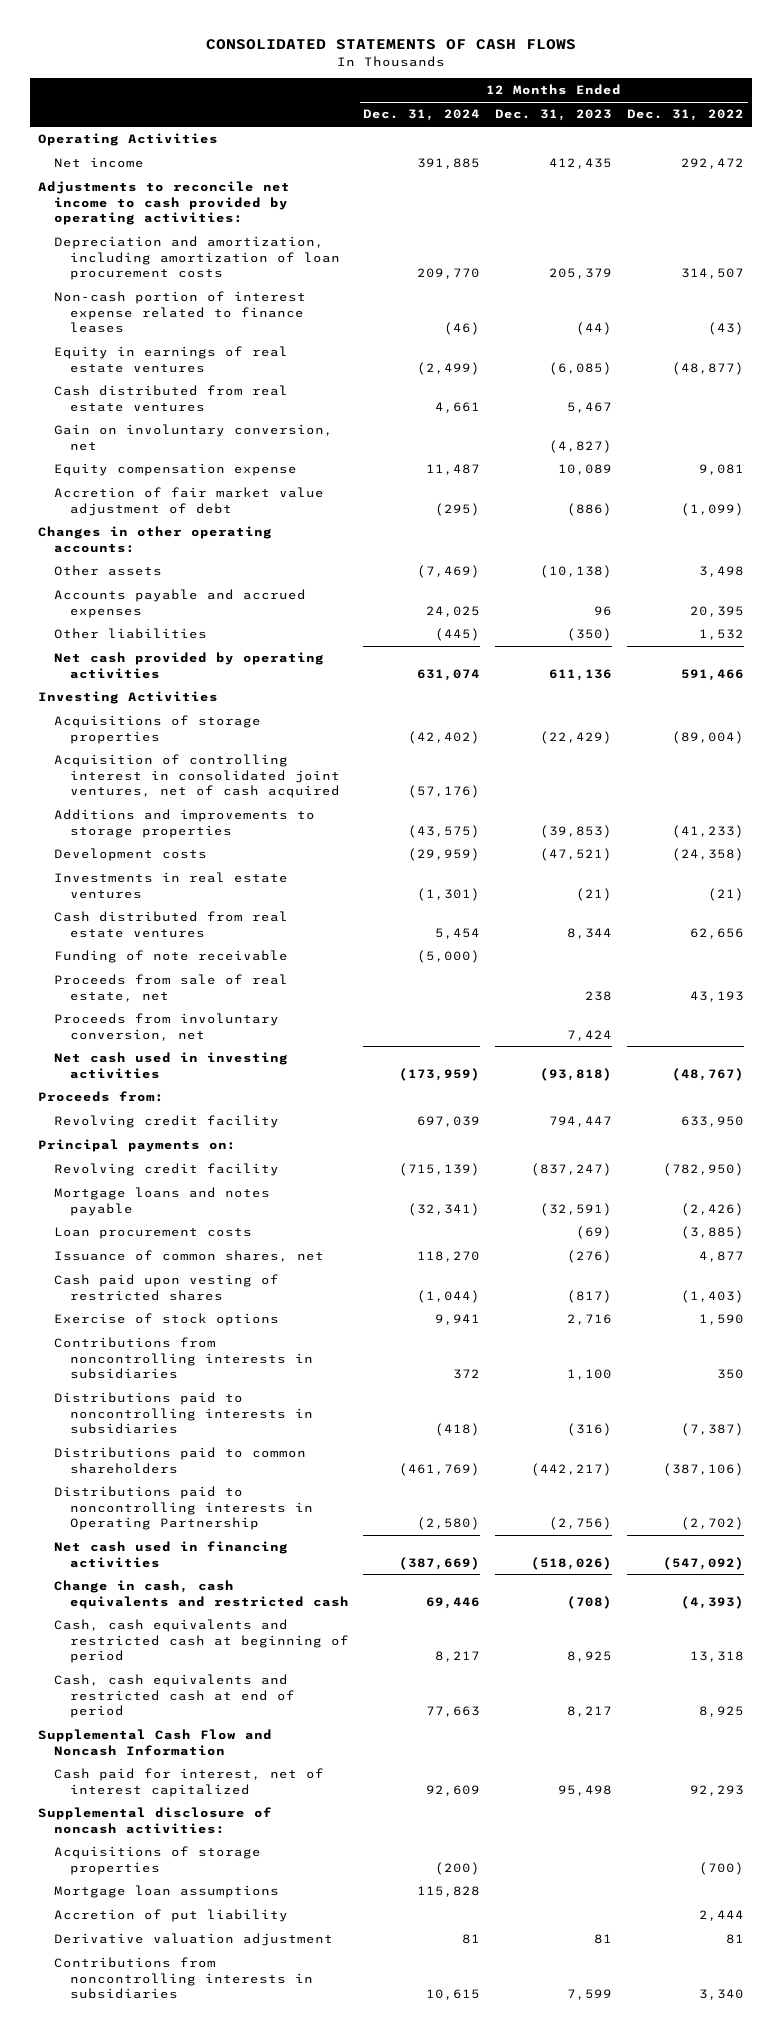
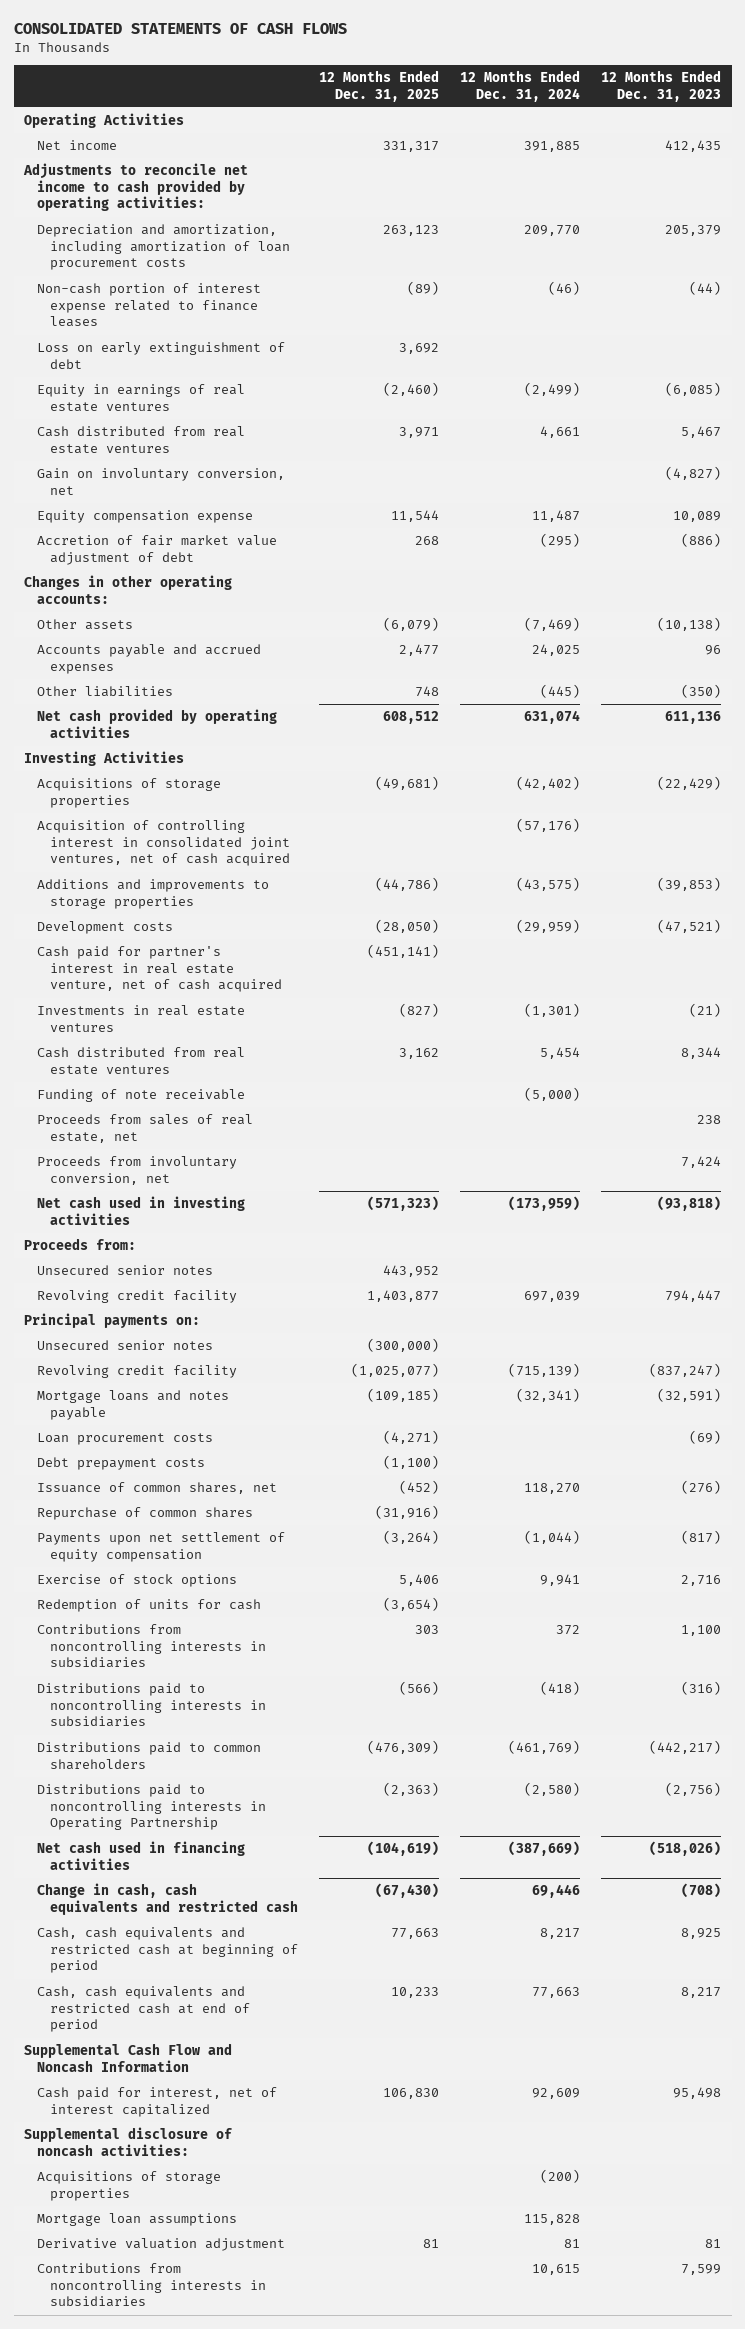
- | 12 Months Ended Dec. 31, 2024 | 12 Months Ended Dec. 31, 2023 | 12 Months Ended Dec. 31, 2022
+ | 12 Months Ended Dec. 31, 2025 | 12 Months Ended Dec. 31, 2024 | 12 Months Ended Dec. 31, 2023
+ Loss on early extinguishment of debt | 3,692 | |
+ Cash paid for partner's interest in real estate venture, net of cash acquired | (451,141) | |
- Proceeds from sale of real estate, net | | 238 | 43,193
+ Proceeds from sales of real estate, net | | | 238
+ Unsecured senior notes | 443,952 | |
+ Unsecured senior notes | (300,000) | |
+ Debt prepayment costs | (1,100) | |
- Cash paid upon vesting of restricted shares | (1,044) | (817) | (1,403)
+ Repurchase of common shares | (31,916) | |
+ Payments upon net settlement of equity compensation | (3,264) | (1,044) | (817)
+ Redemption of units for cash | (3,654) | |
- Accretion of put liability | | | 2,444

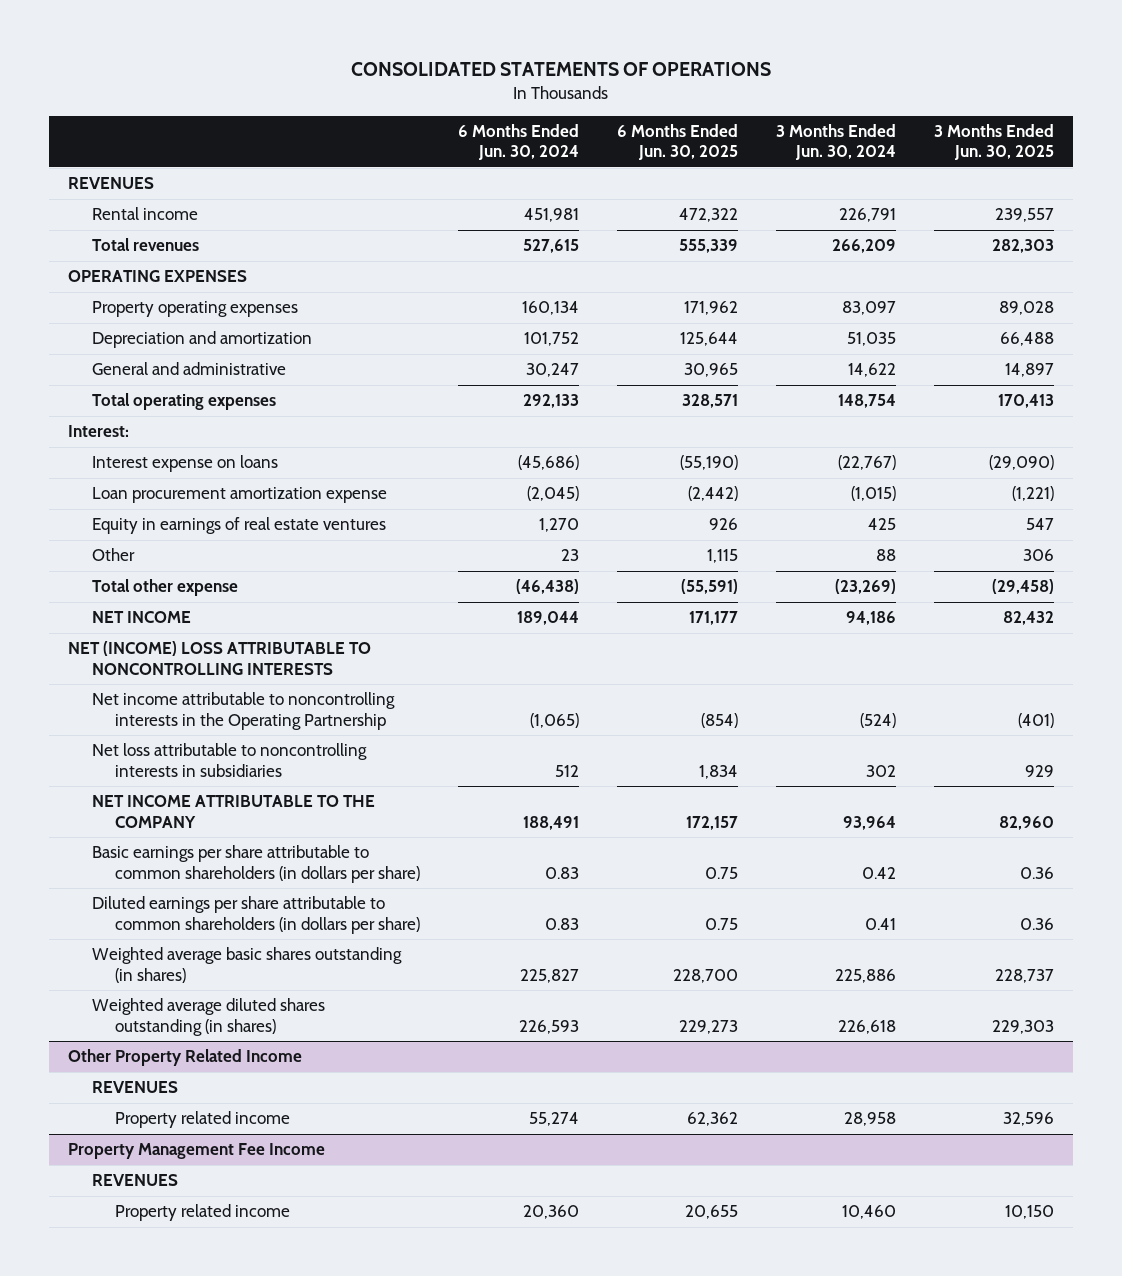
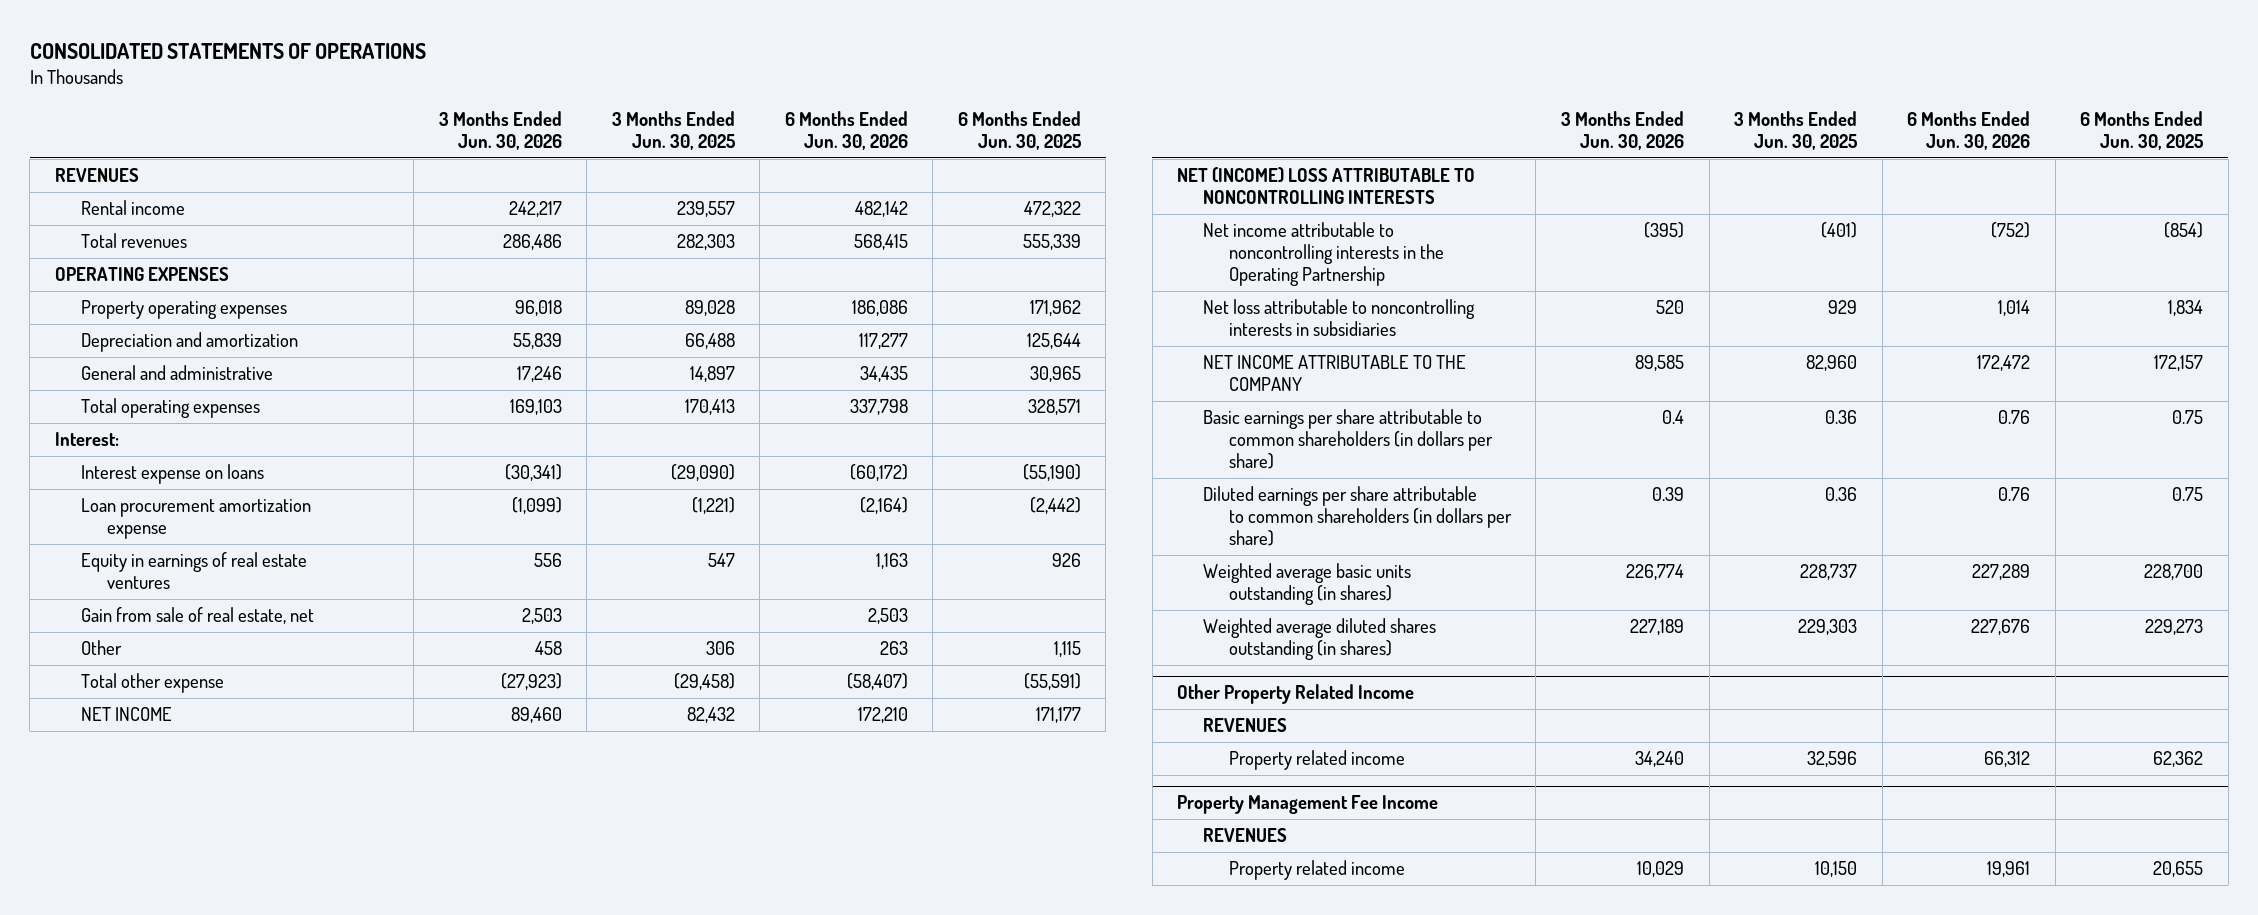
- | 6 Months Ended Jun. 30, 2024 | 6 Months Ended Jun. 30, 2025 | 3 Months Ended Jun. 30, 2024 | 3 Months Ended Jun. 30, 2025
+ | 3 Months Ended Jun. 30, 2026 | 3 Months Ended Jun. 30, 2025 | 6 Months Ended Jun. 30, 2026 | 6 Months Ended Jun. 30, 2025
+ Gain from sale of real estate, net | 2,503 | | 2,503 |
- Weighted average basic shares outstanding (in shares) | 225,827 | 228,700 | 225,886 | 228,737
+ Weighted average basic units outstanding (in shares) | 226,774 | 228,737 | 227,289 | 228,700

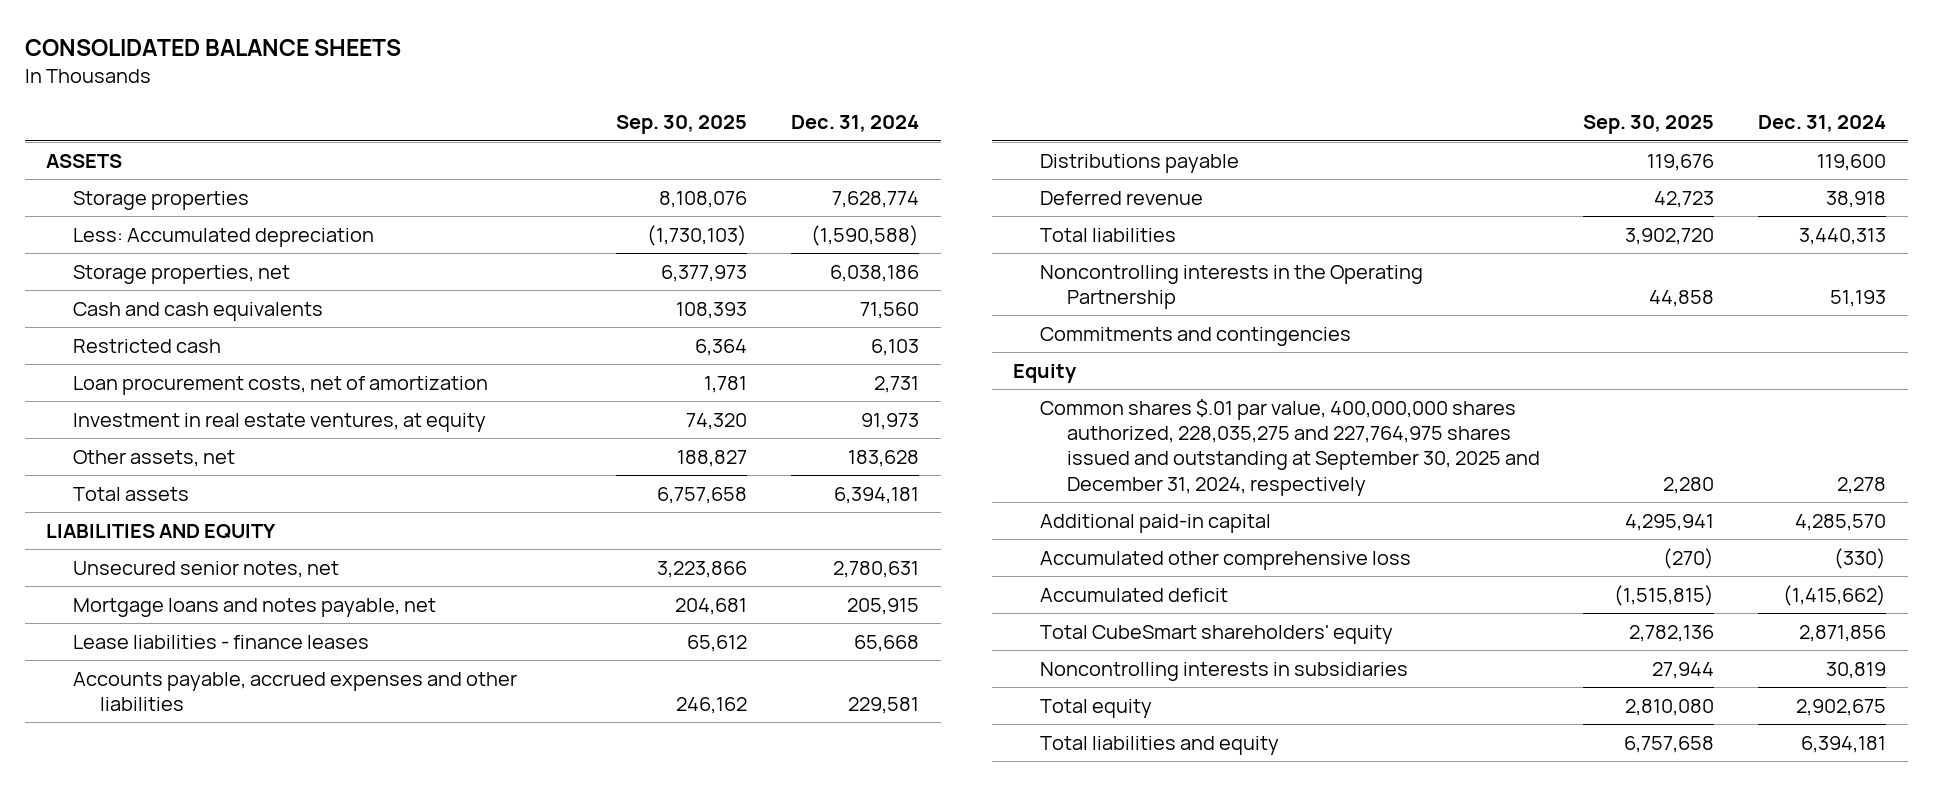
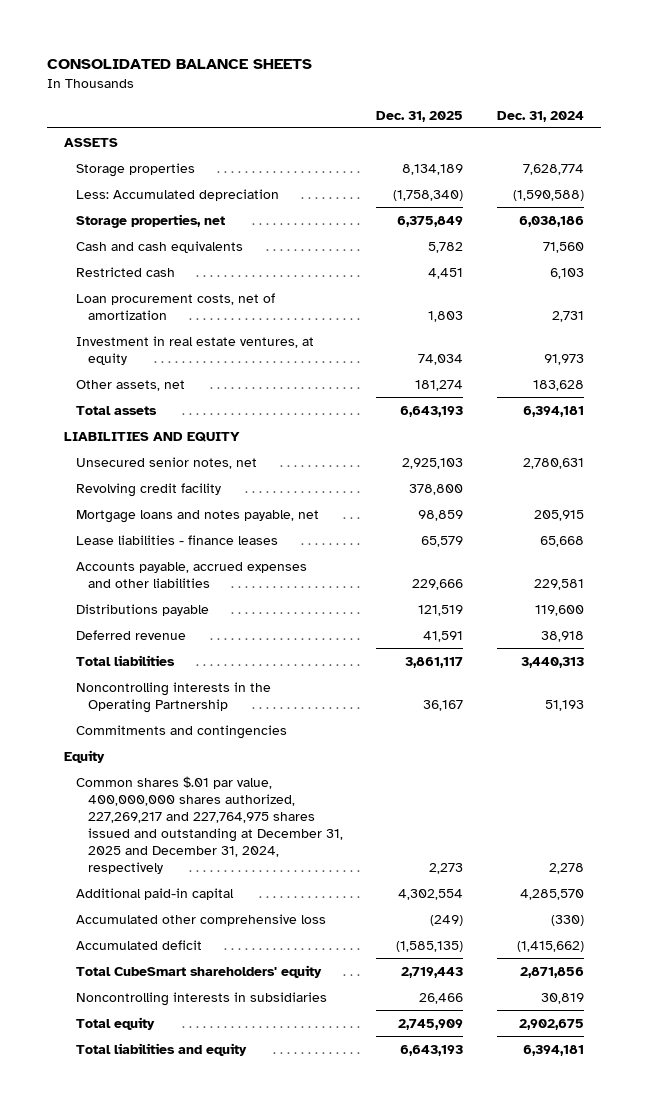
- | Sep. 30, 2025 | Dec. 31, 2024
+ | Dec. 31, 2025 | Dec. 31, 2024
+ Revolving credit facility | 378,800 |
- Common shares $.01 par value, 400,000,000 shares authorized, 228,035,275 and 227,764,975 shares issued and outstanding at September 30, 2025 and December 31, 2024, respectively | 2,280 | 2,278
+ Common shares $.01 par value, 400,000,000 shares authorized, 227,269,217 and 227,764,975 shares issued and outstanding at December 31, 2025 and December 31, 2024, respectively | 2,273 | 2,278

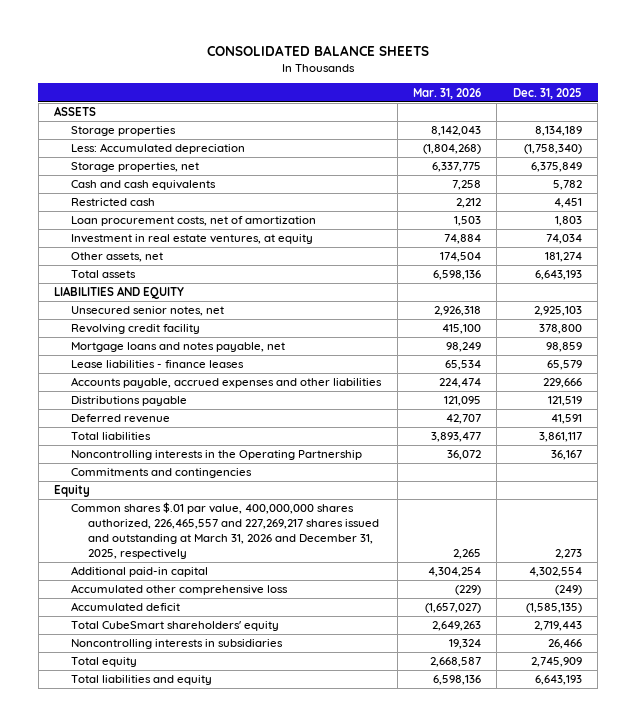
- | Dec. 31, 2025 | Dec. 31, 2024
+ | Mar. 31, 2026 | Dec. 31, 2025
- Common shares $.01 par value, 400,000,000 shares authorized, 227,269,217 and 227,764,975 shares issued and outstanding at December 31, 2025 and December 31, 2024, respectively | 2,273 | 2,278
+ Common shares $.01 par value, 400,000,000 shares authorized, 226,465,557 and 227,269,217 shares issued and outstanding at March 31, 2026 and December 31, 2025, respectively | 2,265 | 2,273

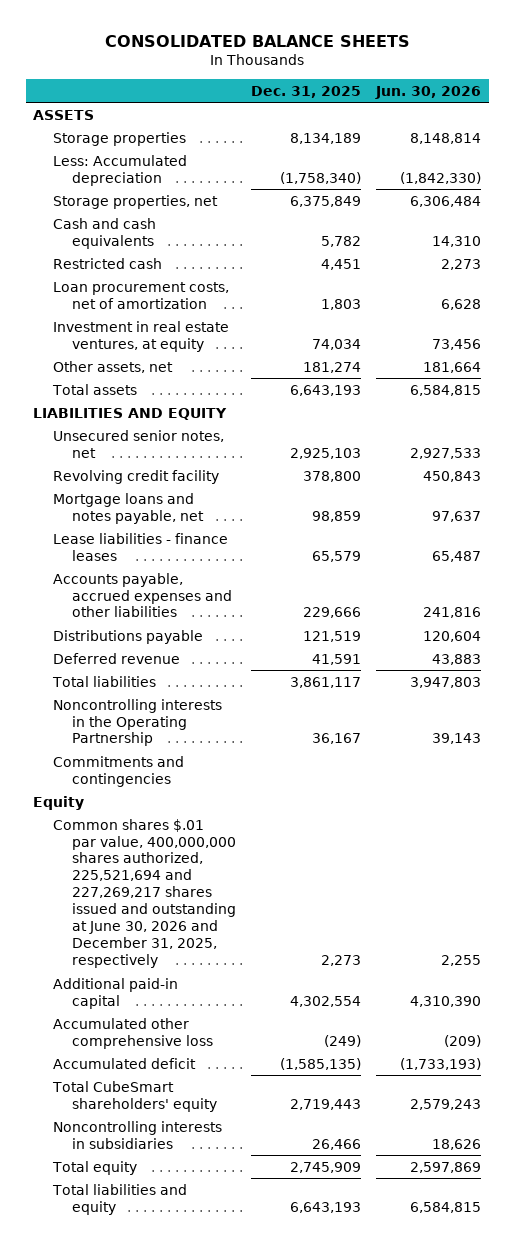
- | Mar. 31, 2026 | Dec. 31, 2025
+ | Dec. 31, 2025 | Jun. 30, 2026
- Common shares $.01 par value, 400,000,000 shares authorized, 226,465,557 and 227,269,217 shares issued and outstanding at March 31, 2026 and December 31, 2025, respectively | 2,265 | 2,273
+ Common shares $.01 par value, 400,000,000 shares authorized, 225,521,694 and 227,269,217 shares issued and outstanding at June 30, 2026 and December 31, 2025, respectively | 2,273 | 2,255

